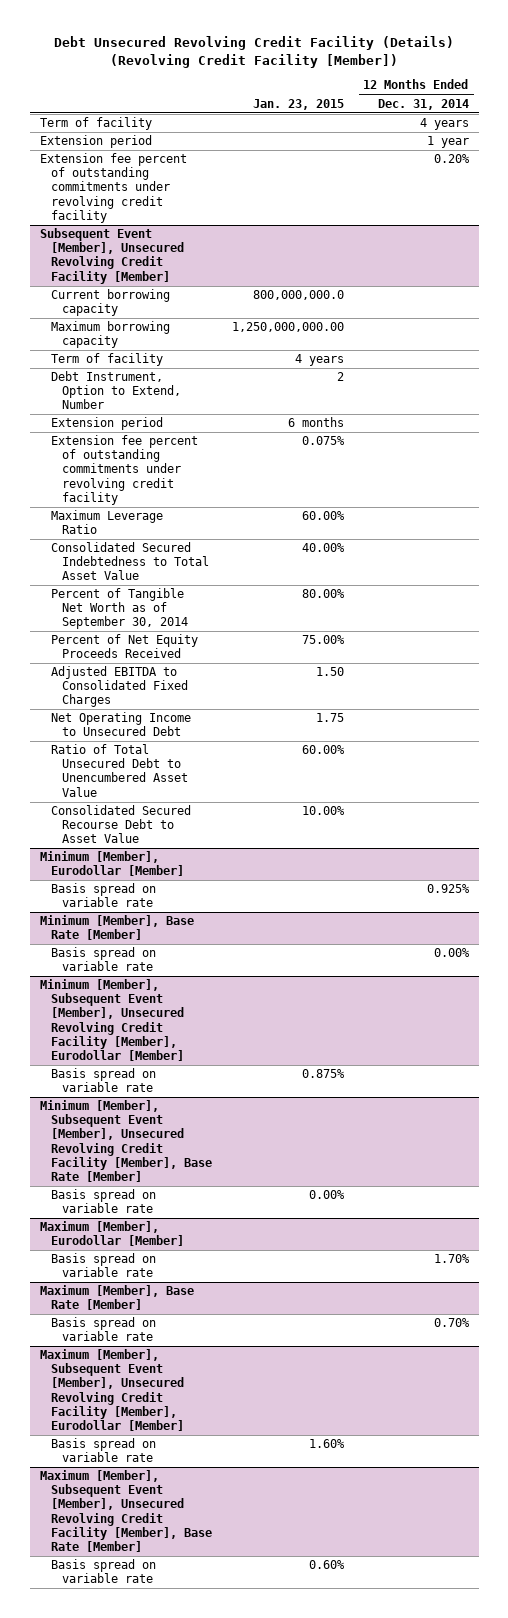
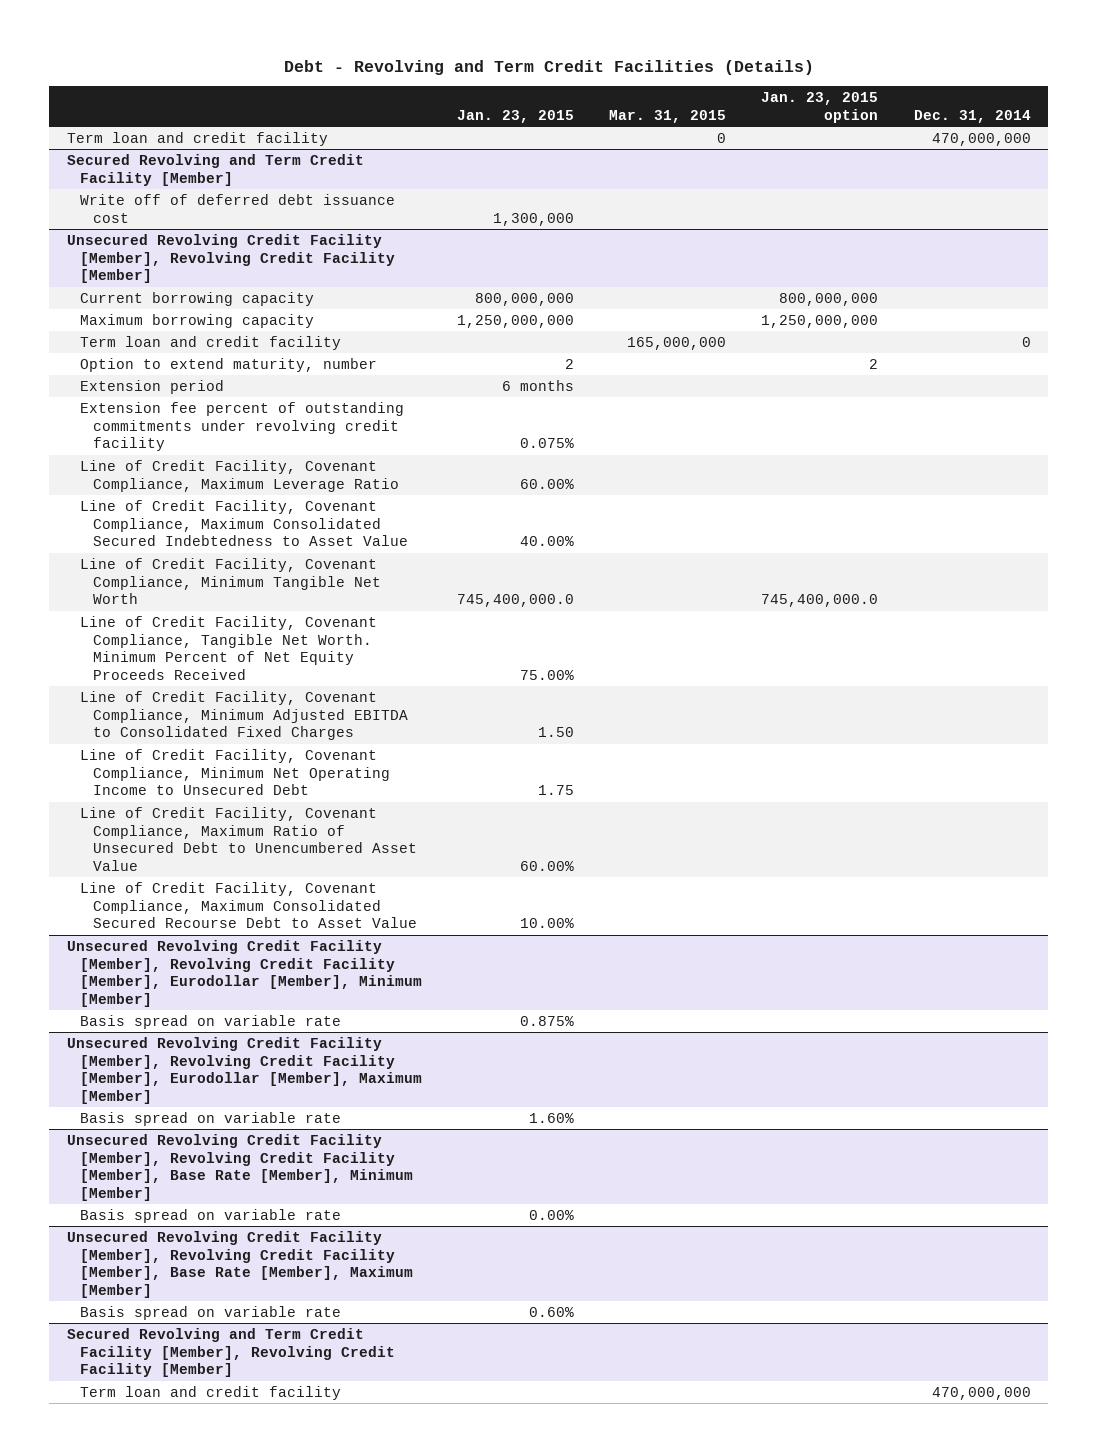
- Debt Unsecured Revolving Credit Facility (Details) (Revolving Credit Facility [Member])
+ Debt - Revolving and Term Credit Facilities (Details)
- | Jan. 23, 2015 | 12 Months Ended Dec. 31, 2014
+ | Jan. 23, 2015 | Mar. 31, 2015 | Jan. 23, 2015 option | Dec. 31, 2014
- Term of facility | | 4 years
- Extension period | | 1 year
- Extension fee percent of outstanding commitments under revolving credit facility | | 0.20%
- Subsequent Event [Member], Unsecured Revolving Credit Facility [Member]
- Current borrowing capacity | 800,000,000.0 |
- Maximum borrowing capacity | 1,250,000,000.00 |
- Term of facility | 4 years |
- Debt Instrument, Option to Extend, Number | 2 |
+ Term loan and credit facility | | 0 | | 470,000,000
+ Secured Revolving and Term Credit Facility [Member]
+ Write off of deferred debt issuance cost | 1,300,000 | | |
+ Unsecured Revolving Credit Facility [Member], Revolving Credit Facility [Member]
+ Current borrowing capacity | 800,000,000 | | 800,000,000 |
+ Maximum borrowing capacity | 1,250,000,000 | | 1,250,000,000 |
+ Term loan and credit facility | | 165,000,000 | | 0
+ Option to extend maturity, number | 2 | | 2 |
- Maximum Leverage Ratio | 60.00% |
- Consolidated Secured Indebtedness to Total Asset Value | 40.00% |
- Percent of Tangible Net Worth as of September 30, 2014 | 80.00% |
- Percent of Net Equity Proceeds Received | 75.00% |
- Adjusted EBITDA to Consolidated Fixed Charges | 1.50 |
- Net Operating Income to Unsecured Debt | 1.75 |
- Ratio of Total Unsecured Debt to Unencumbered Asset Value | 60.00% |
- Consolidated Secured Recourse Debt to Asset Value | 10.00% |
- Minimum [Member], Eurodollar [Member]
- Basis spread on variable rate | | 0.925%
- Minimum [Member], Base Rate [Member]
- Basis spread on variable rate | | 0.00%
- Minimum [Member], Subsequent Event [Member], Unsecured Revolving Credit Facility [Member], Eurodollar [Member]
+ Line of Credit Facility, Covenant Compliance, Maximum Leverage Ratio | 60.00% | | |
+ Line of Credit Facility, Covenant Compliance, Maximum Consolidated Secured Indebtedness to Asset Value | 40.00% | | |
+ Line of Credit Facility, Covenant Compliance, Minimum Tangible Net Worth | 745,400,000.0 | | 745,400,000.0 |
+ Line of Credit Facility, Covenant Compliance, Tangible Net Worth. Minimum Percent of Net Equity Proceeds Received | 75.00% | | |
+ Line of Credit Facility, Covenant Compliance, Minimum Adjusted EBITDA to Consolidated Fixed Charges | 1.50 | | |
+ Line of Credit Facility, Covenant Compliance, Minimum Net Operating Income to Unsecured Debt | 1.75 | | |
+ Line of Credit Facility, Covenant Compliance, Maximum Ratio of Unsecured Debt to Unencumbered Asset Value | 60.00% | | |
+ Line of Credit Facility, Covenant Compliance, Maximum Consolidated Secured Recourse Debt to Asset Value | 10.00% | | |
+ Unsecured Revolving Credit Facility [Member], Revolving Credit Facility [Member], Eurodollar [Member], Minimum [Member]
- Minimum [Member], Subsequent Event [Member], Unsecured Revolving Credit Facility [Member], Base Rate [Member]
- Basis spread on variable rate | 0.00% |
- Maximum [Member], Eurodollar [Member]
- Basis spread on variable rate | | 1.70%
- Maximum [Member], Base Rate [Member]
- Basis spread on variable rate | | 0.70%
- Maximum [Member], Subsequent Event [Member], Unsecured Revolving Credit Facility [Member], Eurodollar [Member]
+ Unsecured Revolving Credit Facility [Member], Revolving Credit Facility [Member], Eurodollar [Member], Maximum [Member]
- Maximum [Member], Subsequent Event [Member], Unsecured Revolving Credit Facility [Member], Base Rate [Member]
+ Unsecured Revolving Credit Facility [Member], Revolving Credit Facility [Member], Base Rate [Member], Minimum [Member]
+ Basis spread on variable rate | 0.00% | | |
+ Unsecured Revolving Credit Facility [Member], Revolving Credit Facility [Member], Base Rate [Member], Maximum [Member]
+ Secured Revolving and Term Credit Facility [Member], Revolving Credit Facility [Member]
+ Term loan and credit facility | | | | 470,000,000

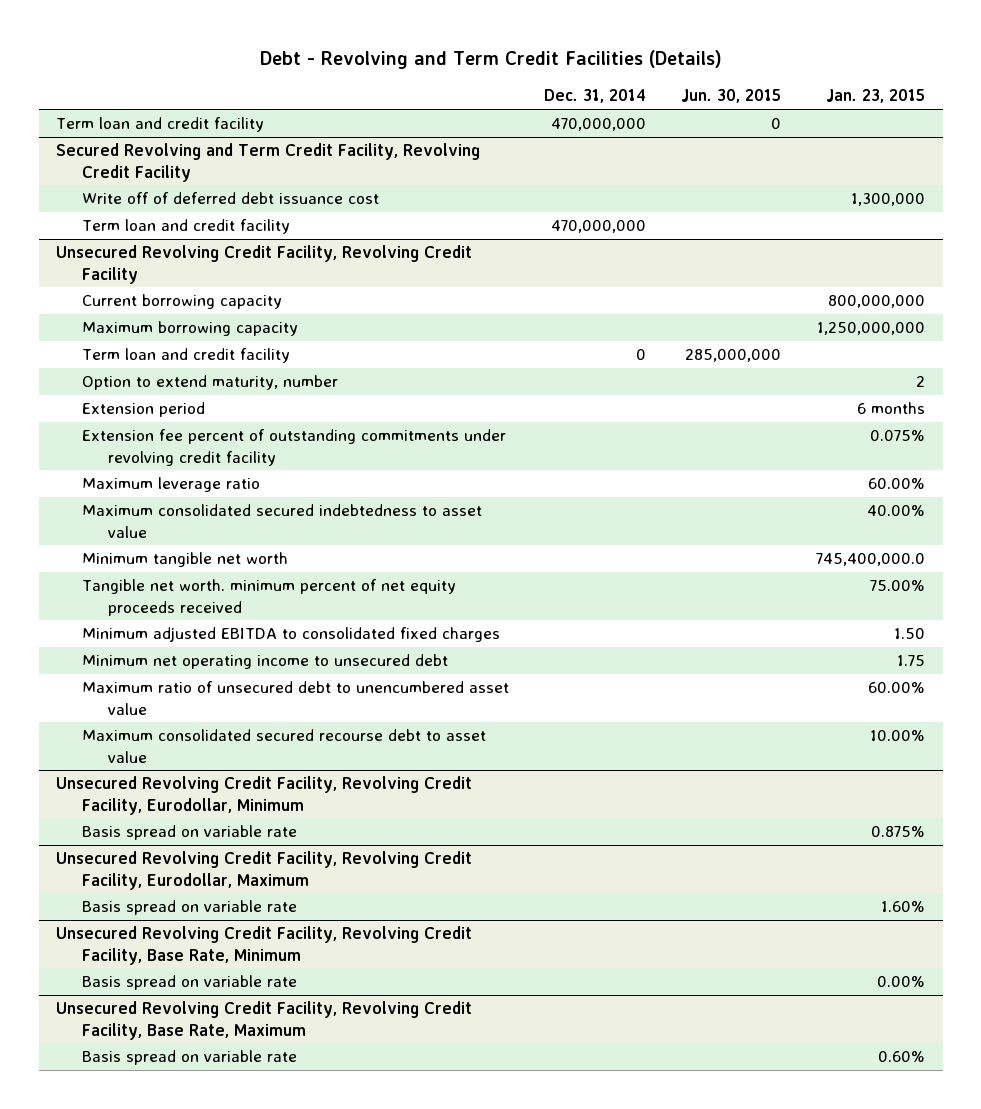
- | Jan. 23, 2015 | Mar. 31, 2015 | Jan. 23, 2015 option | Dec. 31, 2014
+ | Dec. 31, 2014 | Jun. 30, 2015 | Jan. 23, 2015
- Secured Revolving and Term Credit Facility [Member]
+ Secured Revolving and Term Credit Facility, Revolving Credit Facility
- Unsecured Revolving Credit Facility [Member], Revolving Credit Facility [Member]
+ Term loan and credit facility | 470,000,000 | |
+ Unsecured Revolving Credit Facility, Revolving Credit Facility
- Line of Credit Facility, Covenant Compliance, Maximum Leverage Ratio | 60.00% | | |
- Line of Credit Facility, Covenant Compliance, Maximum Consolidated Secured Indebtedness to Asset Value | 40.00% | | |
- Line of Credit Facility, Covenant Compliance, Minimum Tangible Net Worth | 745,400,000.0 | | 745,400,000.0 |
- Line of Credit Facility, Covenant Compliance, Tangible Net Worth. Minimum Percent of Net Equity Proceeds Received | 75.00% | | |
- Line of Credit Facility, Covenant Compliance, Minimum Adjusted EBITDA to Consolidated Fixed Charges | 1.50 | | |
- Line of Credit Facility, Covenant Compliance, Minimum Net Operating Income to Unsecured Debt | 1.75 | | |
- Line of Credit Facility, Covenant Compliance, Maximum Ratio of Unsecured Debt to Unencumbered Asset Value | 60.00% | | |
- Line of Credit Facility, Covenant Compliance, Maximum Consolidated Secured Recourse Debt to Asset Value | 10.00% | | |
- Unsecured Revolving Credit Facility [Member], Revolving Credit Facility [Member], Eurodollar [Member], Minimum [Member]
+ Maximum leverage ratio | | | 60.00%
+ Maximum consolidated secured indebtedness to asset value | | | 40.00%
+ Minimum tangible net worth | | | 745,400,000.0
+ Tangible net worth. minimum percent of net equity proceeds received | | | 75.00%
+ Minimum adjusted EBITDA to consolidated fixed charges | | | 1.50
+ Minimum net operating income to unsecured debt | | | 1.75
+ Maximum ratio of unsecured debt to unencumbered asset value | | | 60.00%
+ Maximum consolidated secured recourse debt to asset value | | | 10.00%
+ Unsecured Revolving Credit Facility, Revolving Credit Facility, Eurodollar, Minimum
- Unsecured Revolving Credit Facility [Member], Revolving Credit Facility [Member], Eurodollar [Member], Maximum [Member]
+ Unsecured Revolving Credit Facility, Revolving Credit Facility, Eurodollar, Maximum
- Unsecured Revolving Credit Facility [Member], Revolving Credit Facility [Member], Base Rate [Member], Minimum [Member]
+ Unsecured Revolving Credit Facility, Revolving Credit Facility, Base Rate, Minimum
- Unsecured Revolving Credit Facility [Member], Revolving Credit Facility [Member], Base Rate [Member], Maximum [Member]
+ Unsecured Revolving Credit Facility, Revolving Credit Facility, Base Rate, Maximum
- Secured Revolving and Term Credit Facility [Member], Revolving Credit Facility [Member]
- Term loan and credit facility | | | | 470,000,000

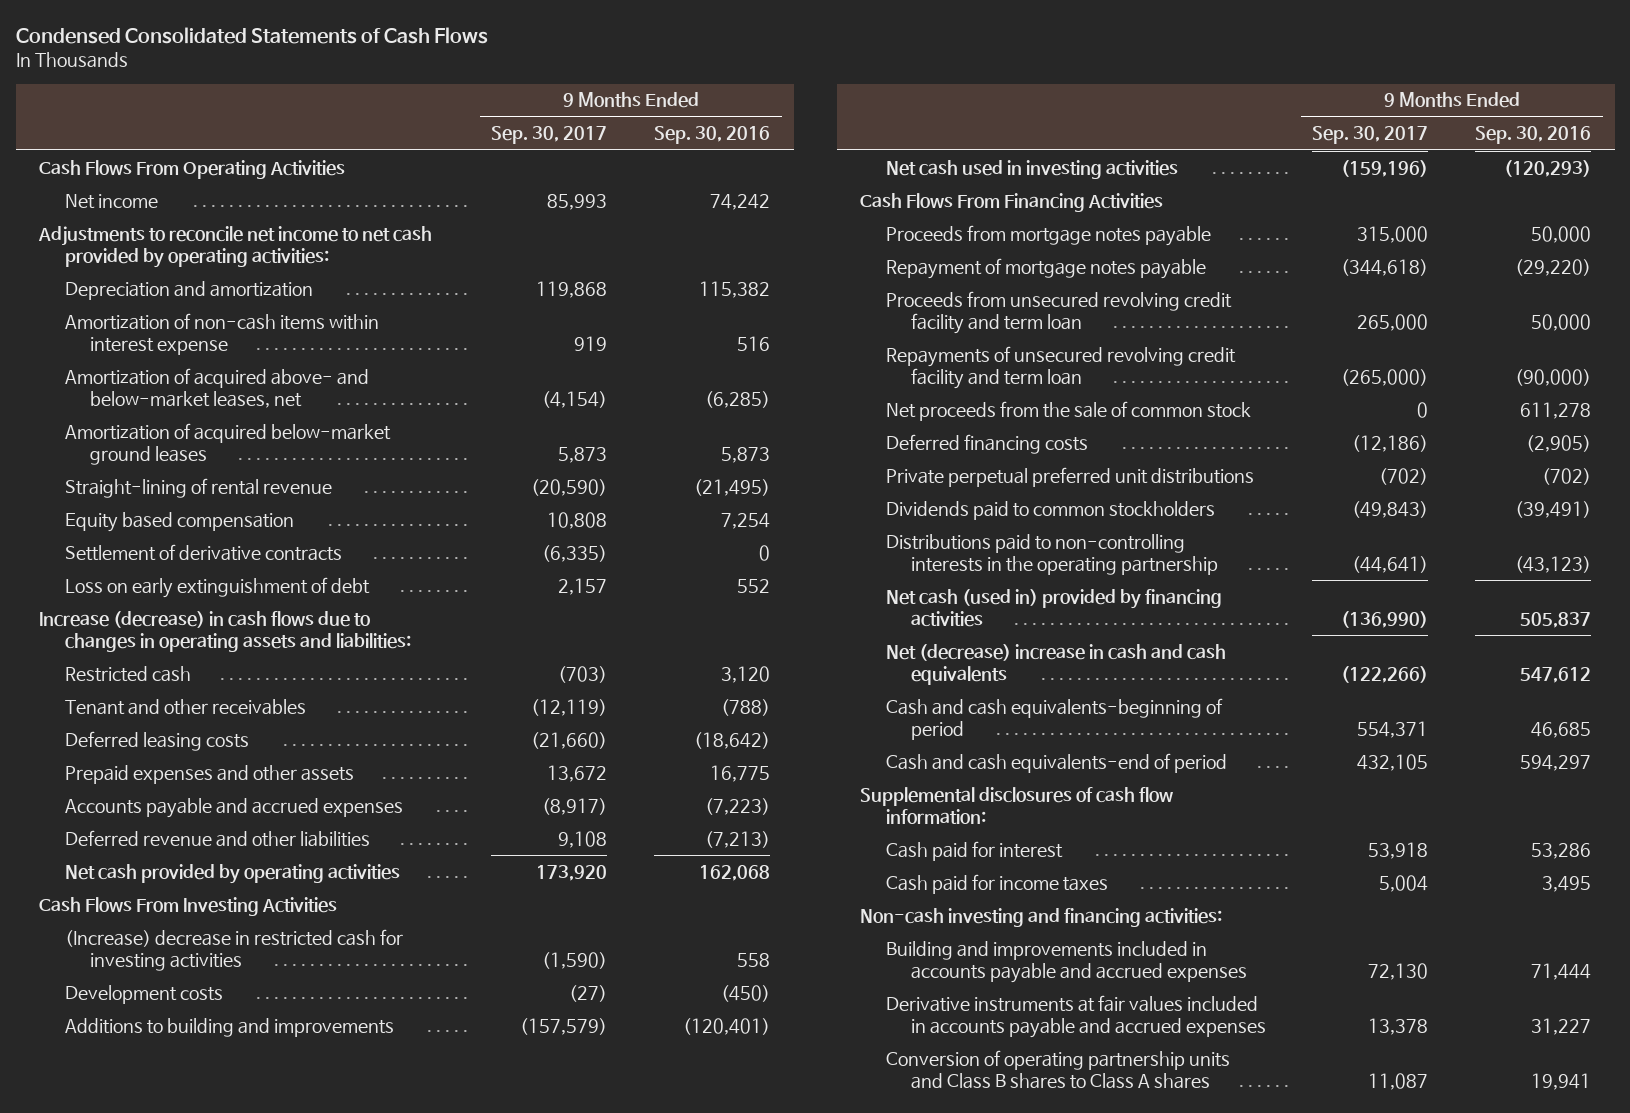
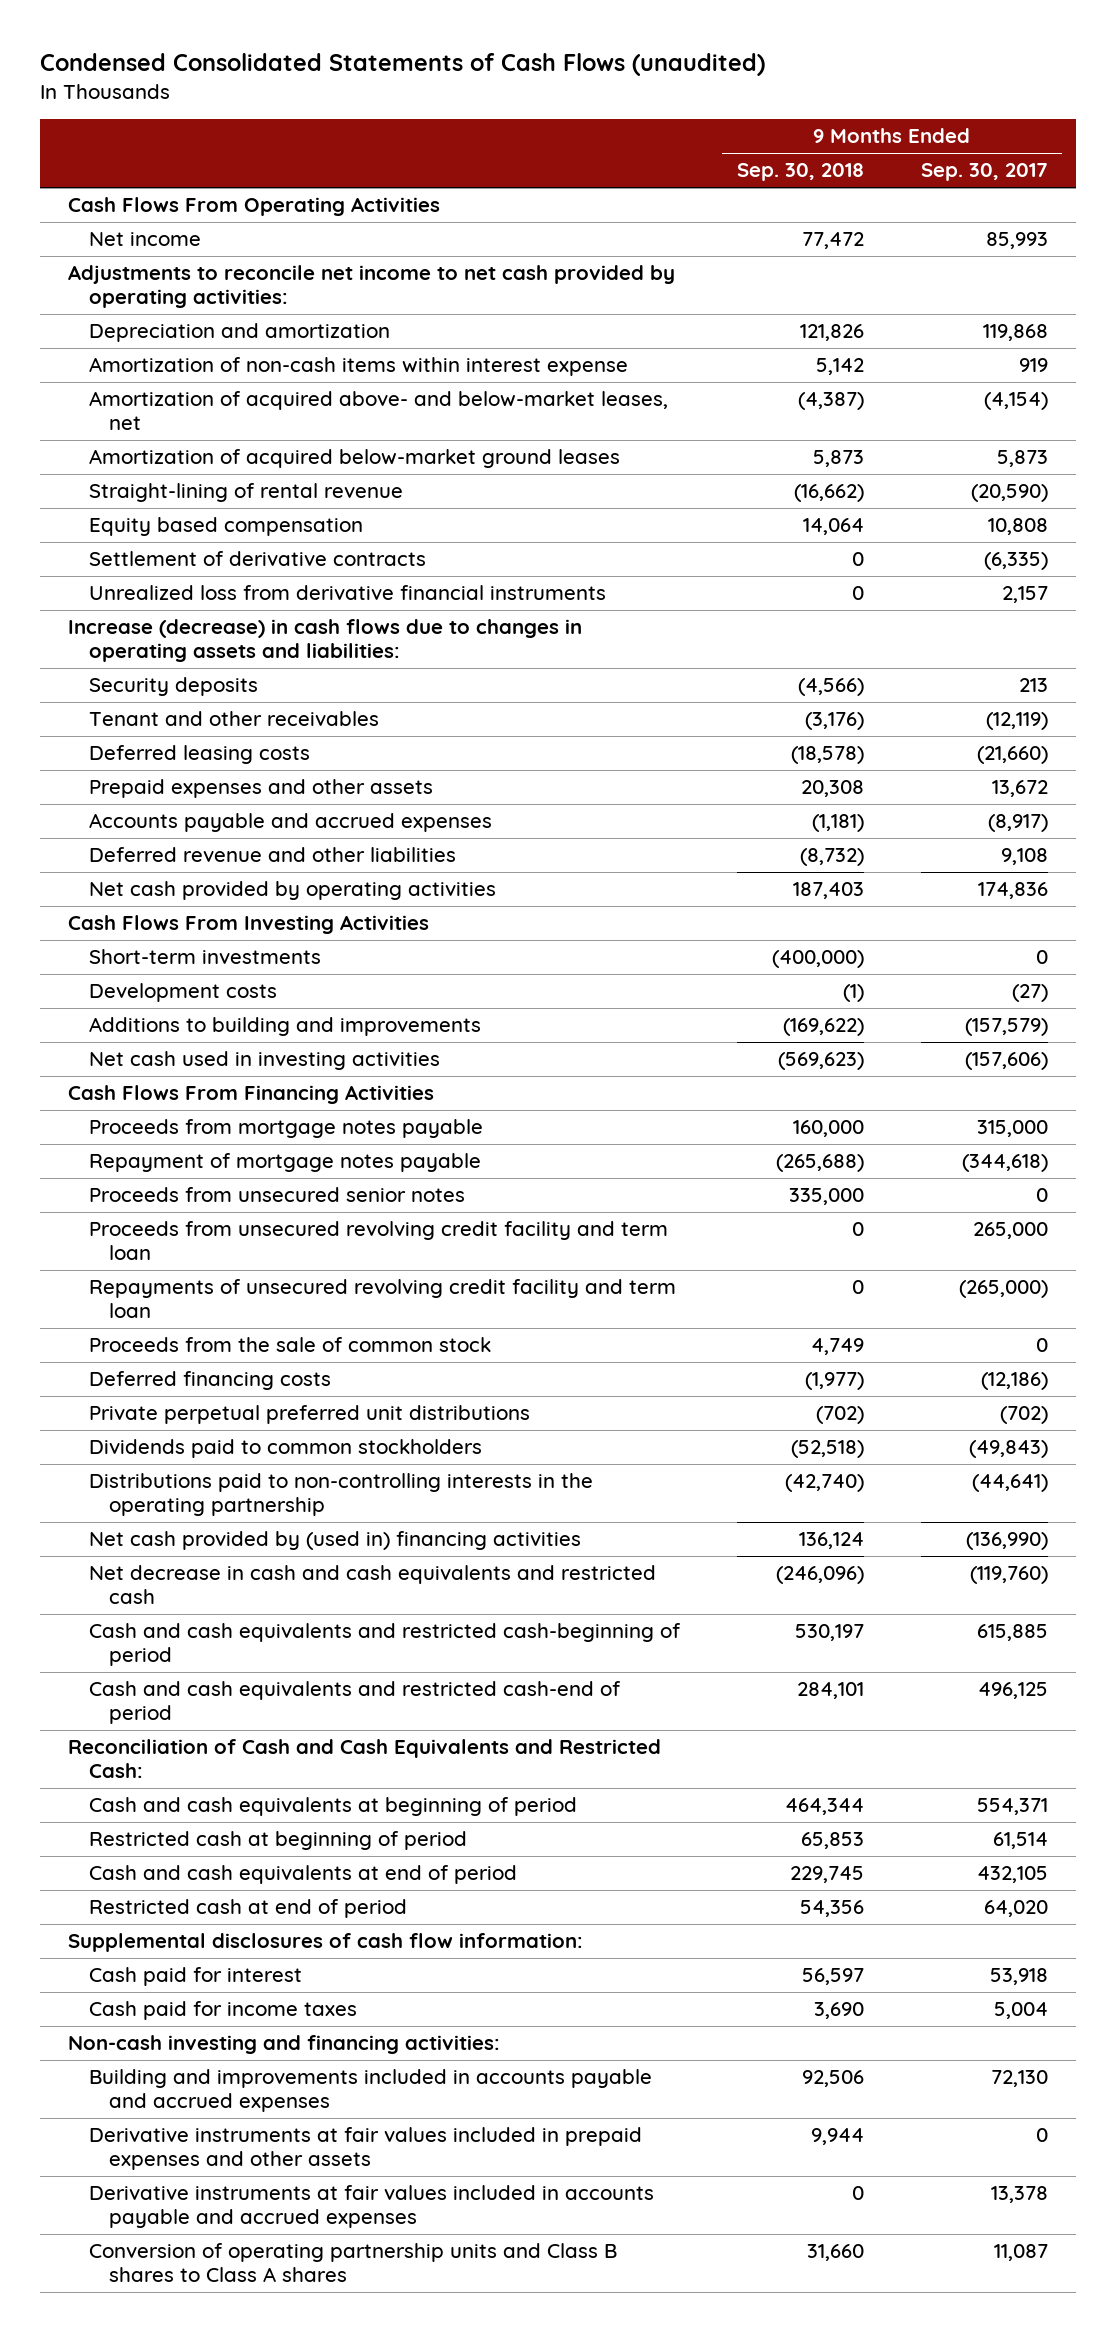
- Condensed Consolidated Statements of Cash Flows
+ Condensed Consolidated Statements of Cash Flows (unaudited)
- | 9 Months Ended Sep. 30, 2017 | 9 Months Ended Sep. 30, 2016
+ | 9 Months Ended Sep. 30, 2018 | 9 Months Ended Sep. 30, 2017
- Loss on early extinguishment of debt | 2,157 | 552
+ Unrealized loss from derivative financial instruments | 0 | 2,157
- Restricted cash | (703) | 3,120
+ Security deposits | (4,566) | 213
- Net cash provided by operating activities | 173,920 | 162,068
+ Net cash provided by operating activities | 187,403 | 174,836
- (Increase) decrease in restricted cash for investing activities | (1,590) | 558
+ Short-term investments | (400,000) | 0
- Net cash used in investing activities | (159,196) | (120,293)
+ Net cash used in investing activities | (569,623) | (157,606)
+ Proceeds from unsecured senior notes | 335,000 | 0
- Net proceeds from the sale of common stock | 0 | 611,278
+ Proceeds from the sale of common stock | 4,749 | 0
- Net cash (used in) provided by financing activities | (136,990) | 505,837
- Net (decrease) increase in cash and cash equivalents | (122,266) | 547,612
- Cash and cash equivalents-beginning of period | 554,371 | 46,685
- Cash and cash equivalents-end of period | 432,105 | 594,297
+ Net cash provided by (used in) financing activities | 136,124 | (136,990)
+ Net decrease in cash and cash equivalents and restricted cash | (246,096) | (119,760)
+ Cash and cash equivalents and restricted cash-beginning of period | 530,197 | 615,885
+ Cash and cash equivalents and restricted cash-end of period | 284,101 | 496,125
+ Reconciliation of Cash and Cash Equivalents and Restricted Cash:
+ Cash and cash equivalents at beginning of period | 464,344 | 554,371
+ Restricted cash at beginning of period | 65,853 | 61,514
+ Cash and cash equivalents at end of period | 229,745 | 432,105
+ Restricted cash at end of period | 54,356 | 64,020
+ Derivative instruments at fair values included in prepaid expenses and other assets | 9,944 | 0

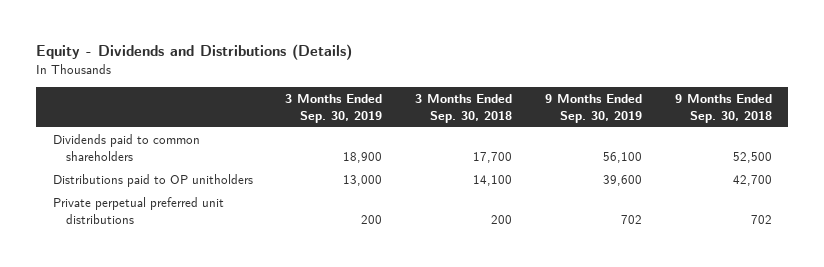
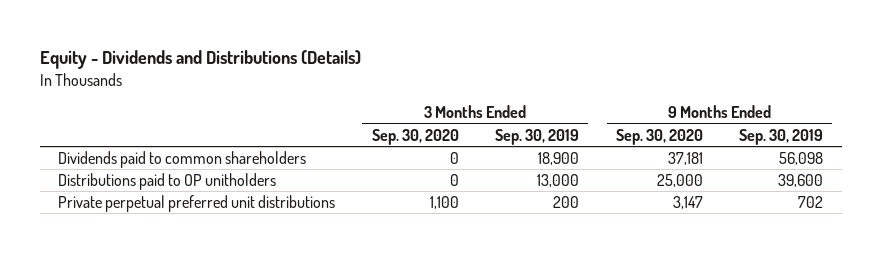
- | 3 Months Ended Sep. 30, 2019 | 3 Months Ended Sep. 30, 2018 | 9 Months Ended Sep. 30, 2019 | 9 Months Ended Sep. 30, 2018
+ | 3 Months Ended Sep. 30, 2020 | 3 Months Ended Sep. 30, 2019 | 9 Months Ended Sep. 30, 2020 | 9 Months Ended Sep. 30, 2019
- Dividends paid to common shareholders | 18,900 | 17,700 | 56,100 | 52,500
+ Dividends paid to common shareholders | 0 | 18,900 | 37,181 | 56,098

